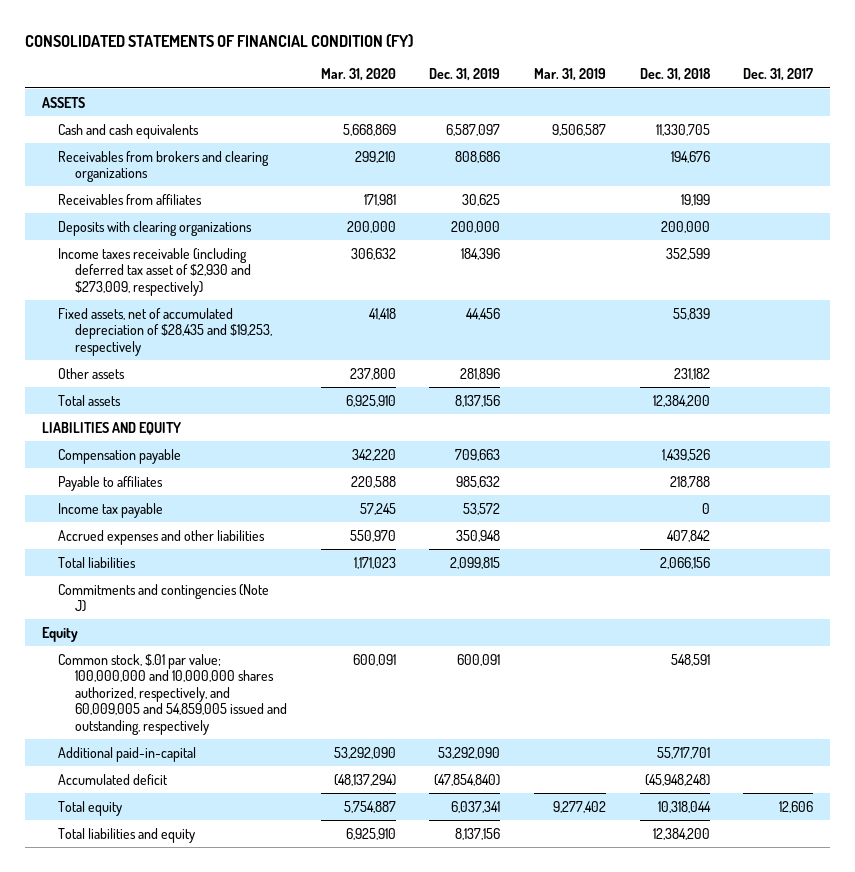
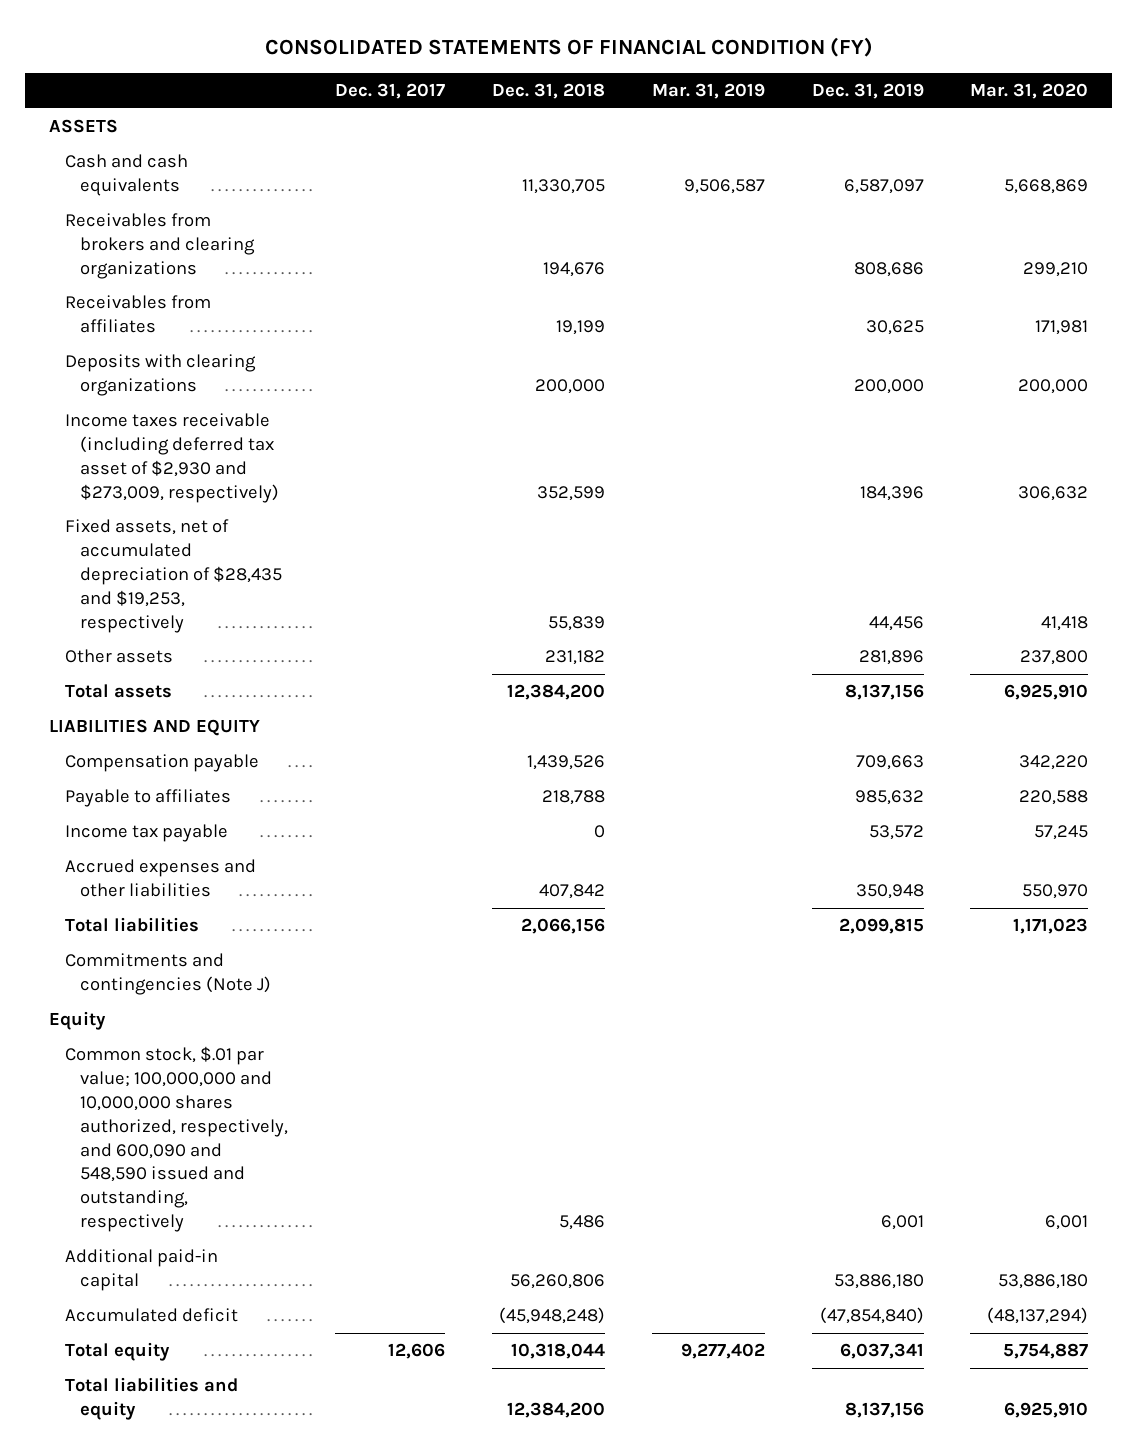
- | Mar. 31, 2020 | Dec. 31, 2019 | Mar. 31, 2019 | Dec. 31, 2018 | Dec. 31, 2017
+ | Dec. 31, 2017 | Dec. 31, 2018 | Mar. 31, 2019 | Dec. 31, 2019 | Mar. 31, 2020
- Common stock, $.01 par value; 100,000,000 and 10,000,000 shares authorized, respectively, and 60,009,005 and 54,859,005 issued and outstanding, respectively | 600,091 | 600,091 | | 548,591 |
- Additional paid-in-capital | 53,292,090 | 53,292,090 | | 55,717,701 |
+ Common stock, $.01 par value; 100,000,000 and 10,000,000 shares authorized, respectively, and 600,090 and 548,590 issued and outstanding, respectively | | 5,486 | | 6,001 | 6,001
+ Additional paid-in capital | | 56,260,806 | | 53,886,180 | 53,886,180

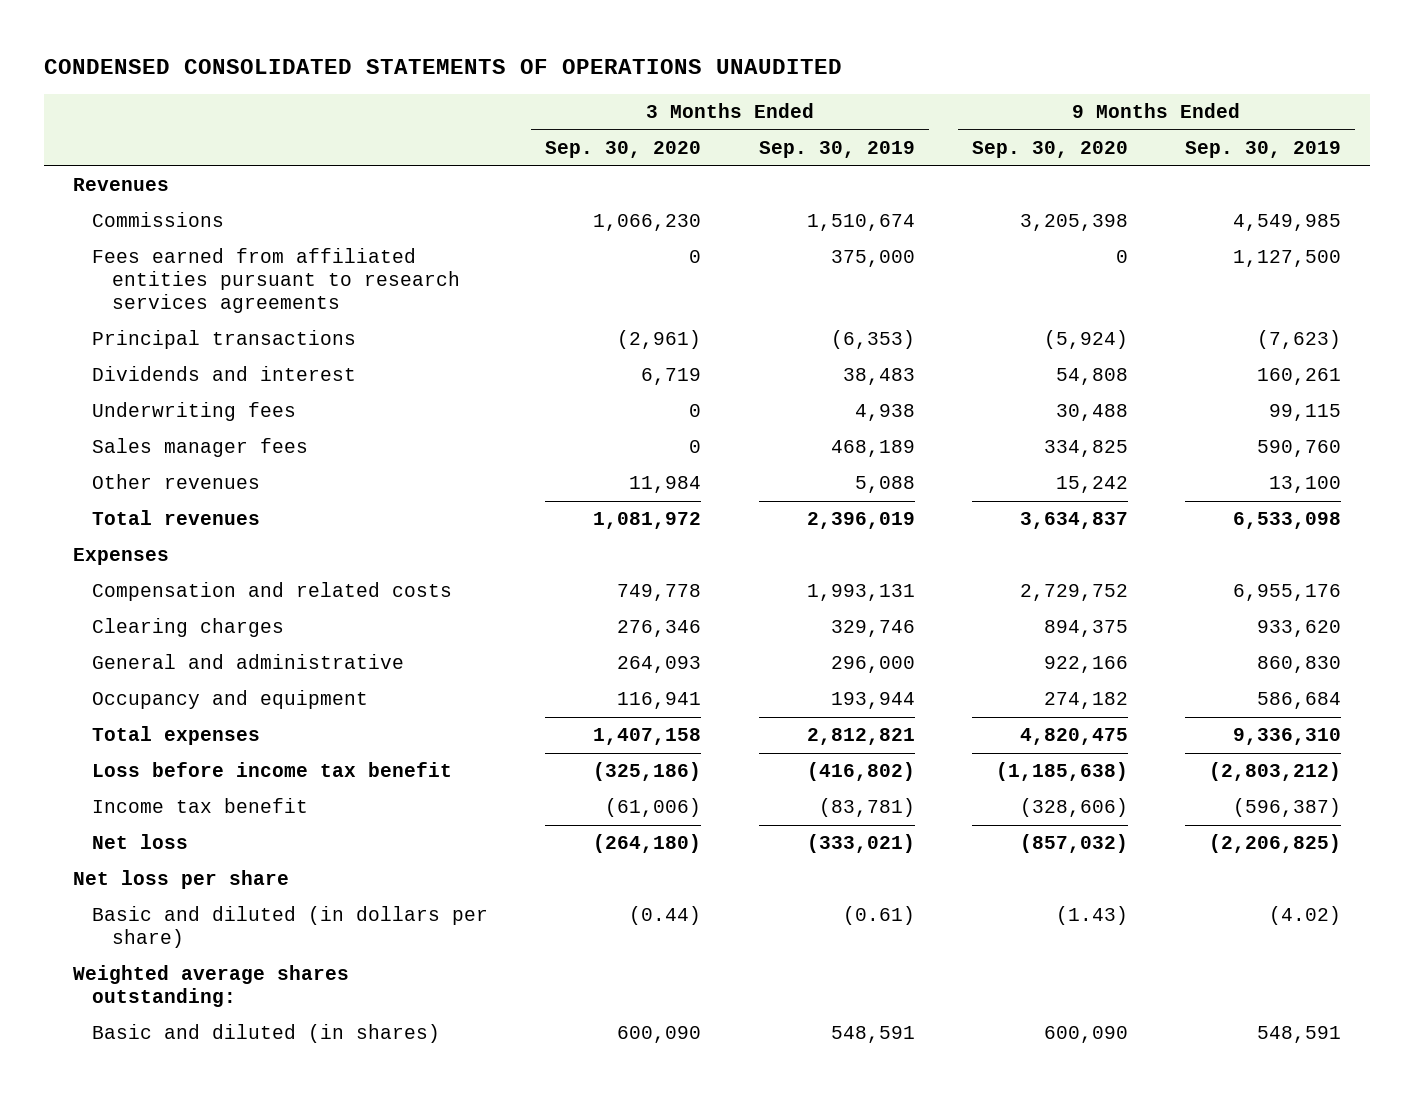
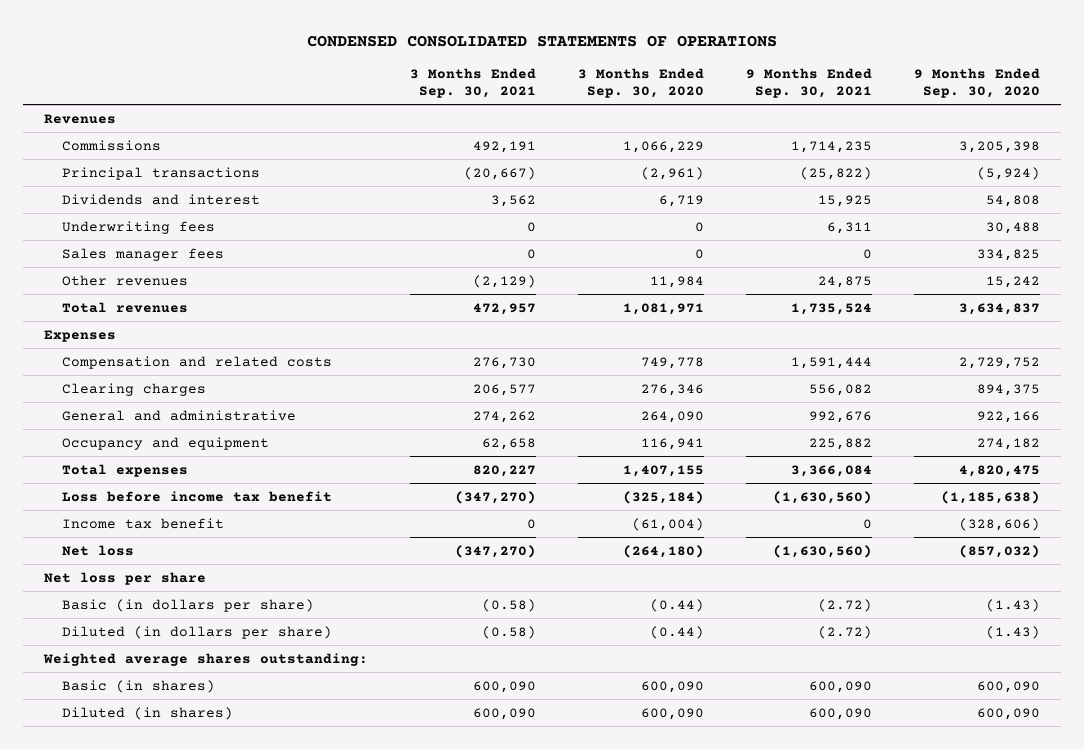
- CONDENSED CONSOLIDATED STATEMENTS OF OPERATIONS UNAUDITED
+ CONDENSED CONSOLIDATED STATEMENTS OF OPERATIONS
- | 3 Months Ended Sep. 30, 2020 | 3 Months Ended Sep. 30, 2019 | 9 Months Ended Sep. 30, 2020 | 9 Months Ended Sep. 30, 2019
+ | 3 Months Ended Sep. 30, 2021 | 3 Months Ended Sep. 30, 2020 | 9 Months Ended Sep. 30, 2021 | 9 Months Ended Sep. 30, 2020
- Commissions | 1,066,230 | 1,510,674 | 3,205,398 | 4,549,985
- Fees earned from affiliated entities pursuant to research services agreements | 0 | 375,000 | 0 | 1,127,500
+ Commissions | 492,191 | 1,066,229 | 1,714,235 | 3,205,398
- Total revenues | 1,081,972 | 2,396,019 | 3,634,837 | 6,533,098
+ Total revenues | 472,957 | 1,081,971 | 1,735,524 | 3,634,837
- General and administrative | 264,093 | 296,000 | 922,166 | 860,830
+ General and administrative | 274,262 | 264,090 | 992,676 | 922,166
- Total expenses | 1,407,158 | 2,812,821 | 4,820,475 | 9,336,310
- Loss before income tax benefit | (325,186) | (416,802) | (1,185,638) | (2,803,212)
- Income tax benefit | (61,006) | (83,781) | (328,606) | (596,387)
+ Total expenses | 820,227 | 1,407,155 | 3,366,084 | 4,820,475
+ Loss before income tax benefit | (347,270) | (325,184) | (1,630,560) | (1,185,638)
+ Income tax benefit | 0 | (61,004) | 0 | (328,606)
- Basic and diluted (in dollars per share) | (0.44) | (0.61) | (1.43) | (4.02)
+ Basic (in dollars per share) | (0.58) | (0.44) | (2.72) | (1.43)
+ Diluted (in dollars per share) | (0.58) | (0.44) | (2.72) | (1.43)
- Basic and diluted (in shares) | 600,090 | 548,591 | 600,090 | 548,591
+ Basic (in shares) | 600,090 | 600,090 | 600,090 | 600,090
+ Diluted (in shares) | 600,090 | 600,090 | 600,090 | 600,090

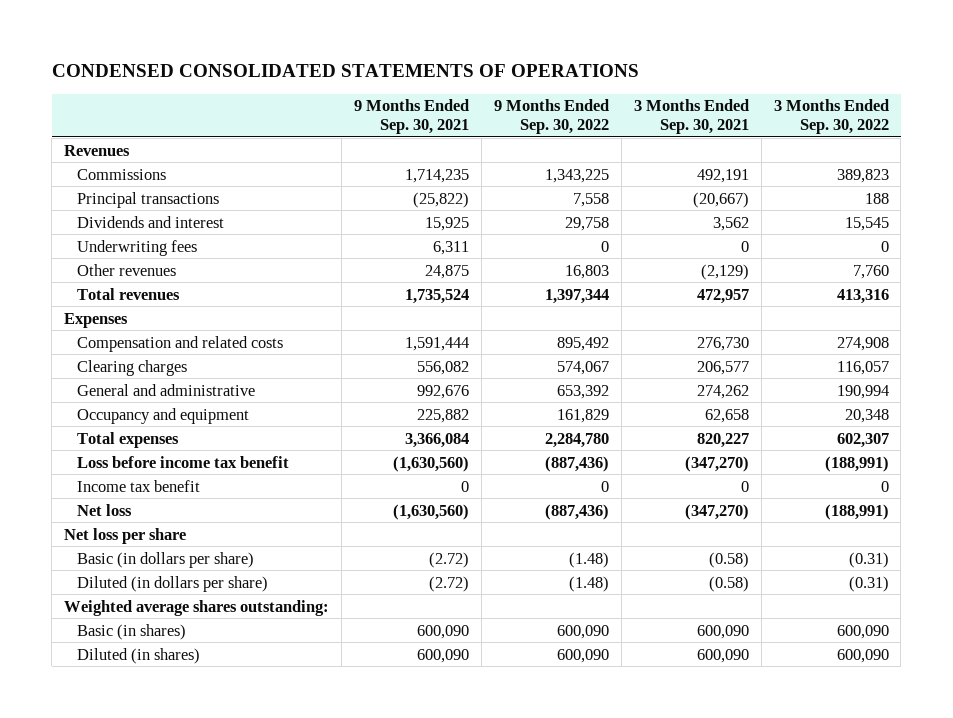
- | 3 Months Ended Sep. 30, 2021 | 3 Months Ended Sep. 30, 2020 | 9 Months Ended Sep. 30, 2021 | 9 Months Ended Sep. 30, 2020
+ | 9 Months Ended Sep. 30, 2021 | 9 Months Ended Sep. 30, 2022 | 3 Months Ended Sep. 30, 2021 | 3 Months Ended Sep. 30, 2022
- Sales manager fees | 0 | 0 | 0 | 334,825

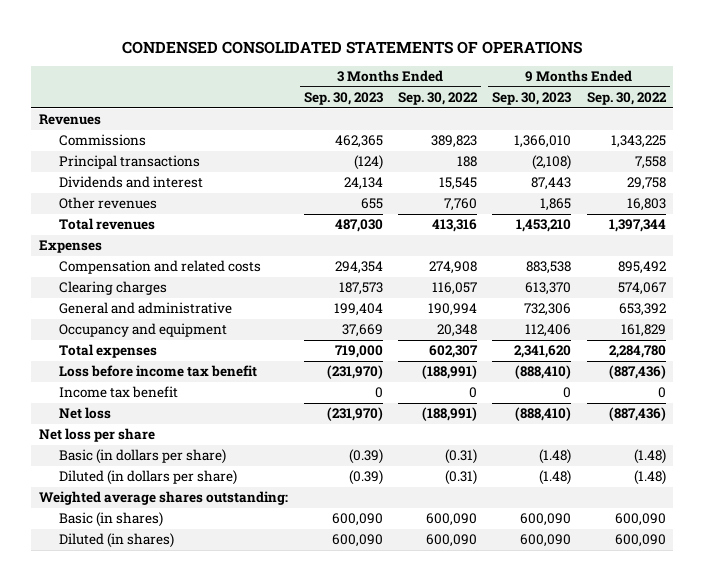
- | 9 Months Ended Sep. 30, 2021 | 9 Months Ended Sep. 30, 2022 | 3 Months Ended Sep. 30, 2021 | 3 Months Ended Sep. 30, 2022
+ | 3 Months Ended Sep. 30, 2023 | 3 Months Ended Sep. 30, 2022 | 9 Months Ended Sep. 30, 2023 | 9 Months Ended Sep. 30, 2022
- Underwriting fees | 6,311 | 0 | 0 | 0

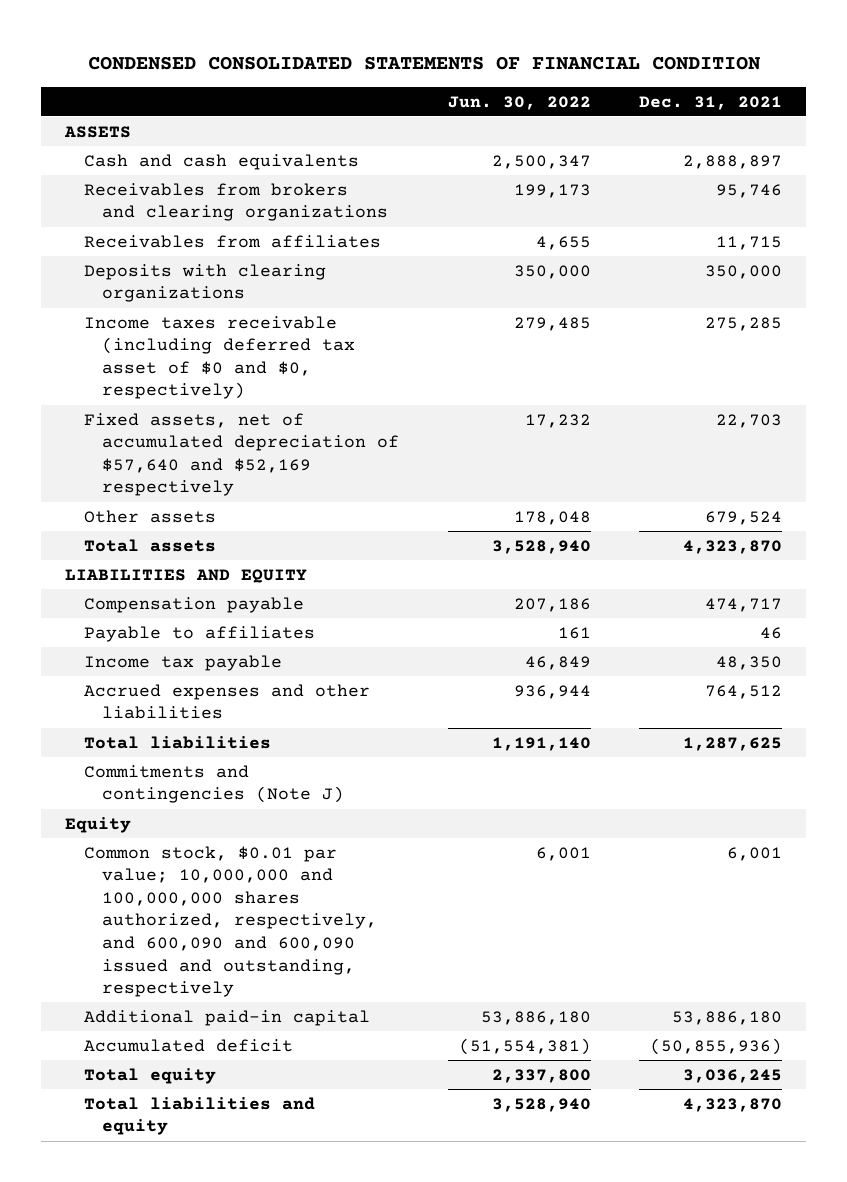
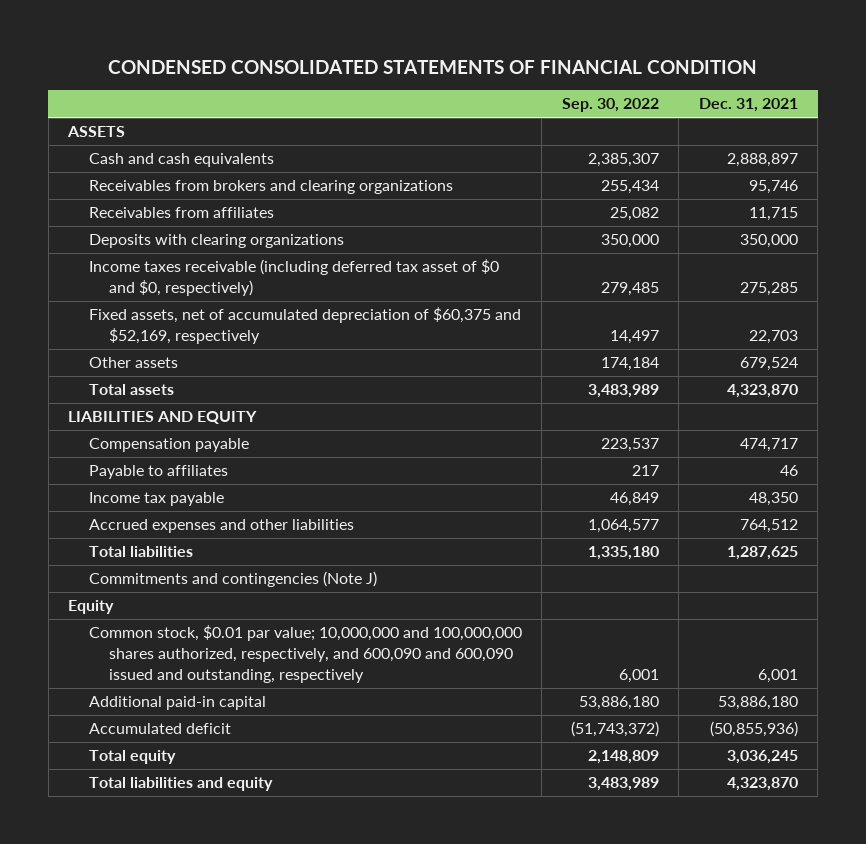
- | Jun. 30, 2022 | Dec. 31, 2021
+ | Sep. 30, 2022 | Dec. 31, 2021
- Fixed assets, net of accumulated depreciation of $57,640 and $52,169 respectively | 17,232 | 22,703
+ Fixed assets, net of accumulated depreciation of $60,375 and $52,169, respectively | 14,497 | 22,703

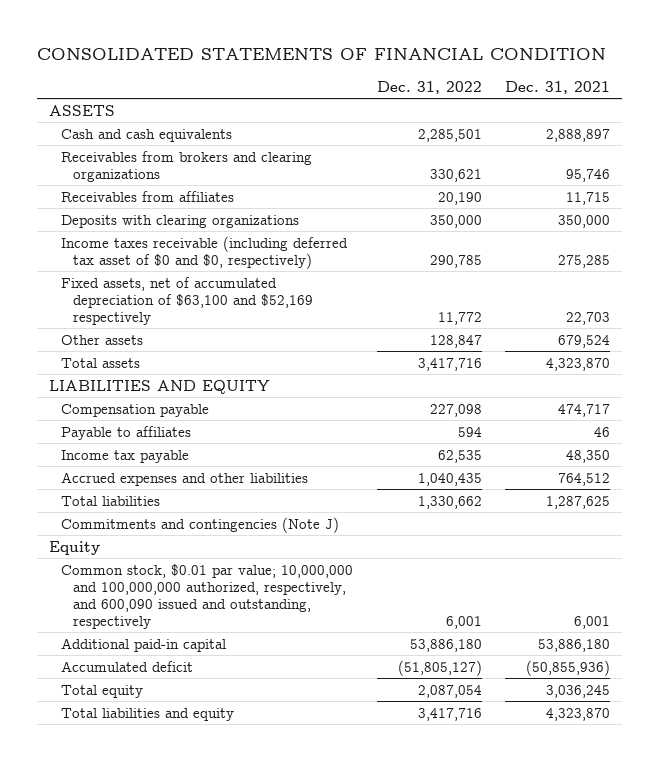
- CONDENSED CONSOLIDATED STATEMENTS OF FINANCIAL CONDITION
+ CONSOLIDATED STATEMENTS OF FINANCIAL CONDITION
- | Sep. 30, 2022 | Dec. 31, 2021
+ | Dec. 31, 2022 | Dec. 31, 2021
- Fixed assets, net of accumulated depreciation of $60,375 and $52,169, respectively | 14,497 | 22,703
+ Fixed assets, net of accumulated depreciation of $63,100 and $52,169 respectively | 11,772 | 22,703
- Common stock, $0.01 par value; 10,000,000 and 100,000,000 shares authorized, respectively, and 600,090 and 600,090 issued and outstanding, respectively | 6,001 | 6,001
+ Common stock, $0.01 par value; 10,000,000 and 100,000,000 authorized, respectively, and 600,090 issued and outstanding, respectively | 6,001 | 6,001

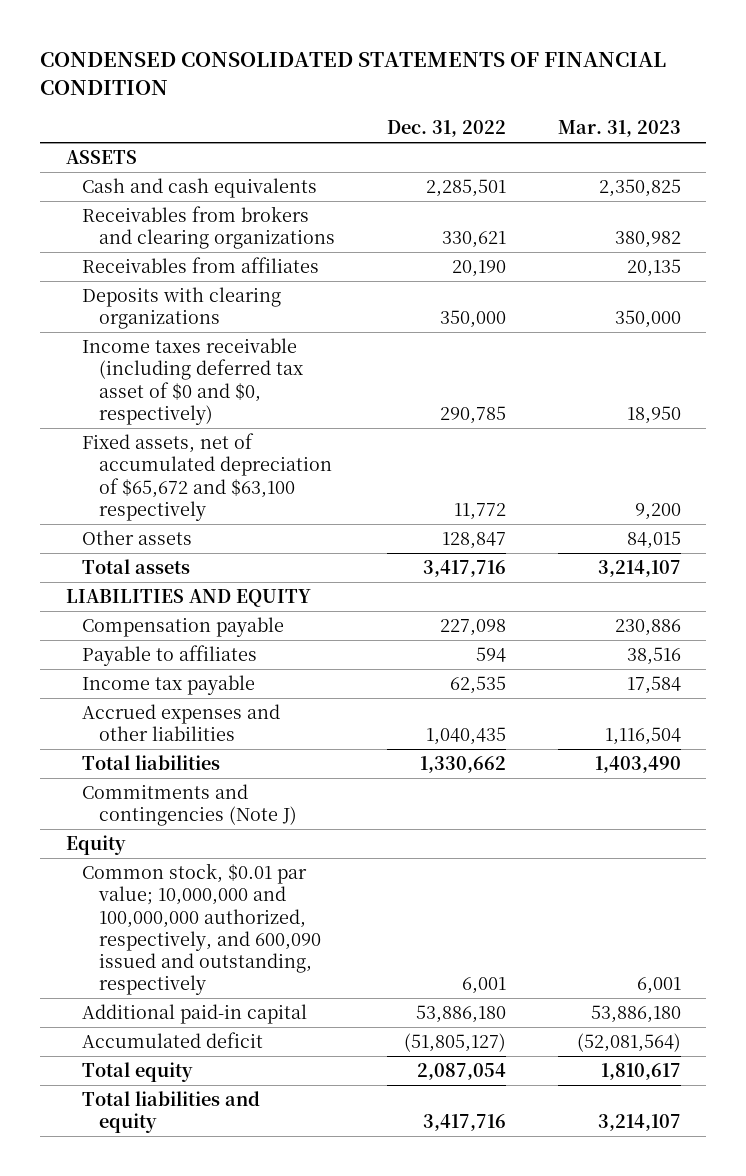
- CONSOLIDATED STATEMENTS OF FINANCIAL CONDITION
+ CONDENSED CONSOLIDATED STATEMENTS OF FINANCIAL CONDITION
- | Dec. 31, 2022 | Dec. 31, 2021
+ | Dec. 31, 2022 | Mar. 31, 2023
- Fixed assets, net of accumulated depreciation of $63,100 and $52,169 respectively | 11,772 | 22,703
+ Fixed assets, net of accumulated depreciation of $65,672 and $63,100 respectively | 11,772 | 9,200

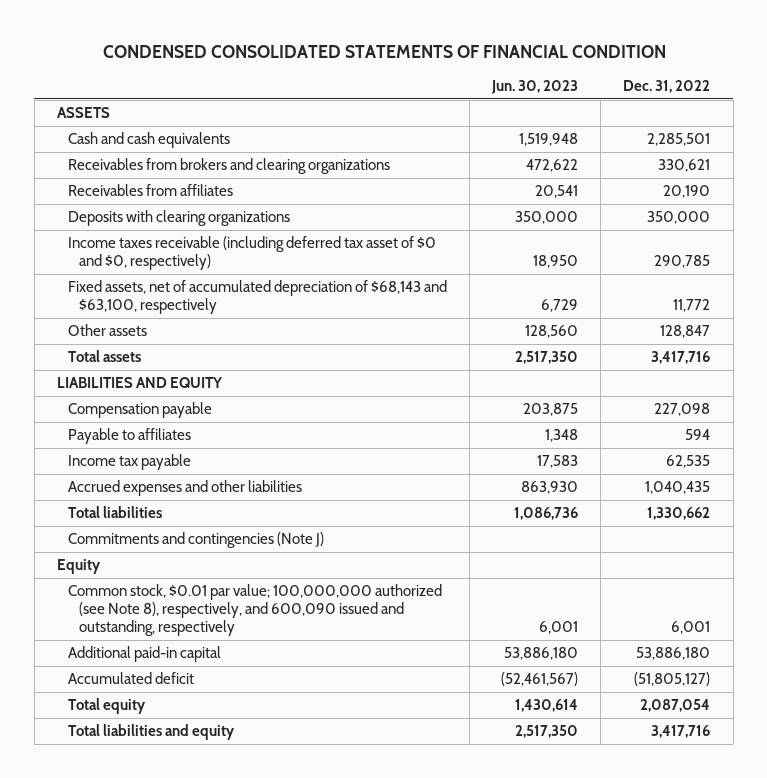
- | Dec. 31, 2022 | Mar. 31, 2023
+ | Jun. 30, 2023 | Dec. 31, 2022
- Fixed assets, net of accumulated depreciation of $65,672 and $63,100 respectively | 11,772 | 9,200
+ Fixed assets, net of accumulated depreciation of $68,143 and $63,100, respectively | 6,729 | 11,772
- Common stock, $0.01 par value; 10,000,000 and 100,000,000 authorized, respectively, and 600,090 issued and outstanding, respectively | 6,001 | 6,001
+ Common stock, $0.01 par value; 100,000,000 authorized (see Note 8), respectively, and 600,090 issued and outstanding, respectively | 6,001 | 6,001

